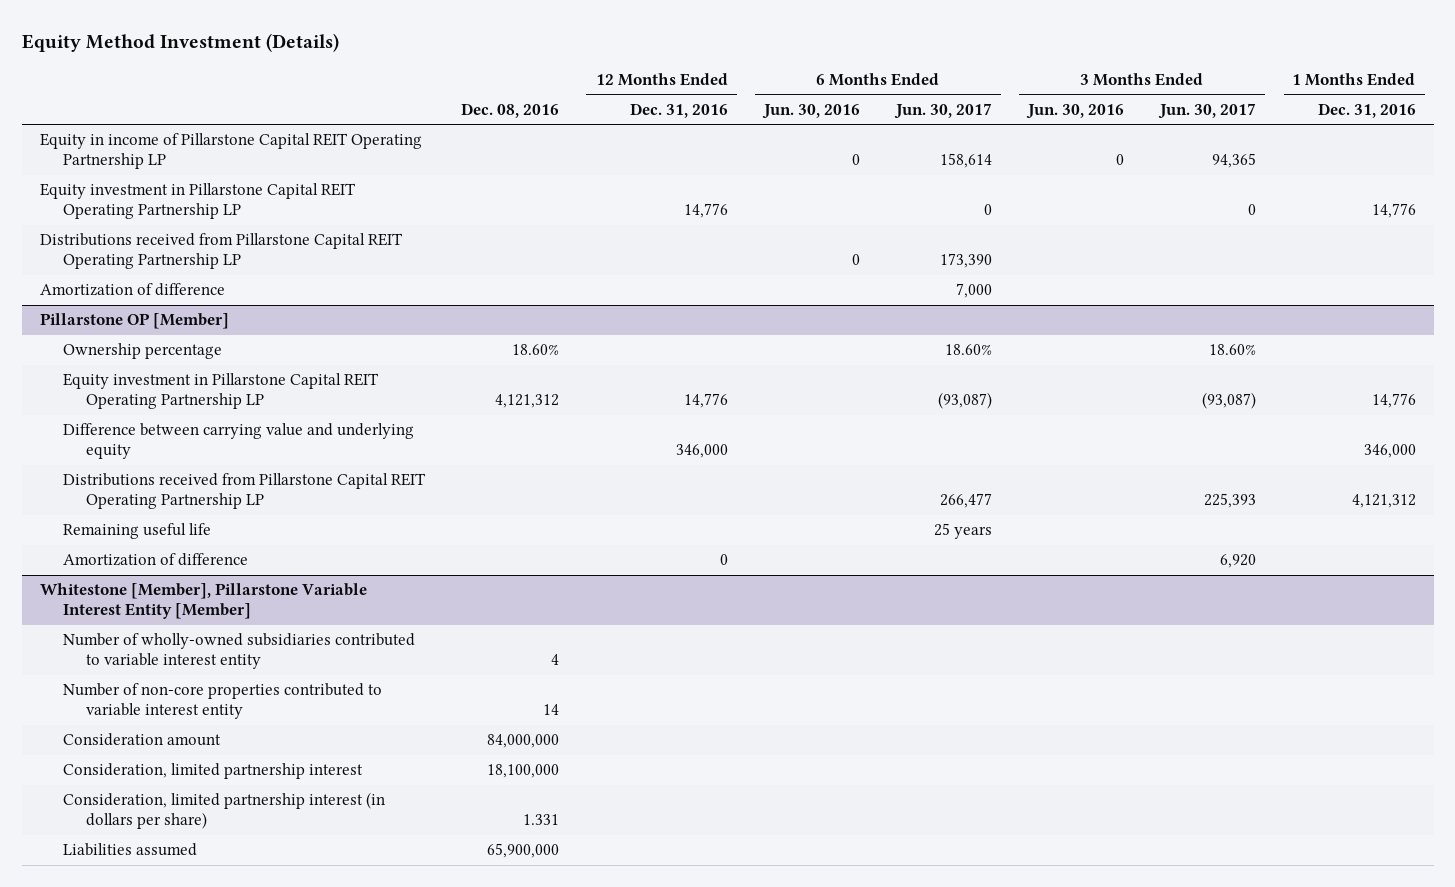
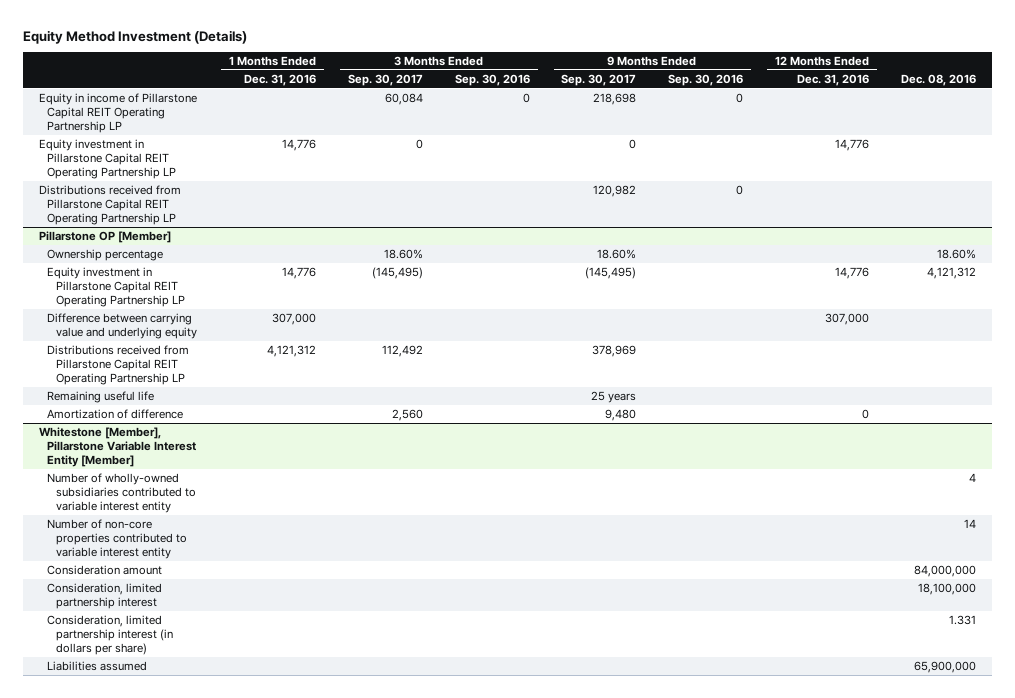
- | Dec. 08, 2016 | 12 Months Ended Dec. 31, 2016 | 6 Months Ended Jun. 30, 2016 | 6 Months Ended Jun. 30, 2017 | 3 Months Ended Jun. 30, 2016 | 3 Months Ended Jun. 30, 2017 | 1 Months Ended Dec. 31, 2016
+ | 1 Months Ended Dec. 31, 2016 | 3 Months Ended Sep. 30, 2017 | 3 Months Ended Sep. 30, 2016 | 9 Months Ended Sep. 30, 2017 | 9 Months Ended Sep. 30, 2016 | 12 Months Ended Dec. 31, 2016 | Dec. 08, 2016
- Amortization of difference | | | | 7,000 | | |
@ Pillarstone OP [Member]
- Difference between carrying value and underlying equity | | 346,000 | | | | | 346,000
+ Difference between carrying value and underlying equity | 307,000 | | | | | 307,000 |

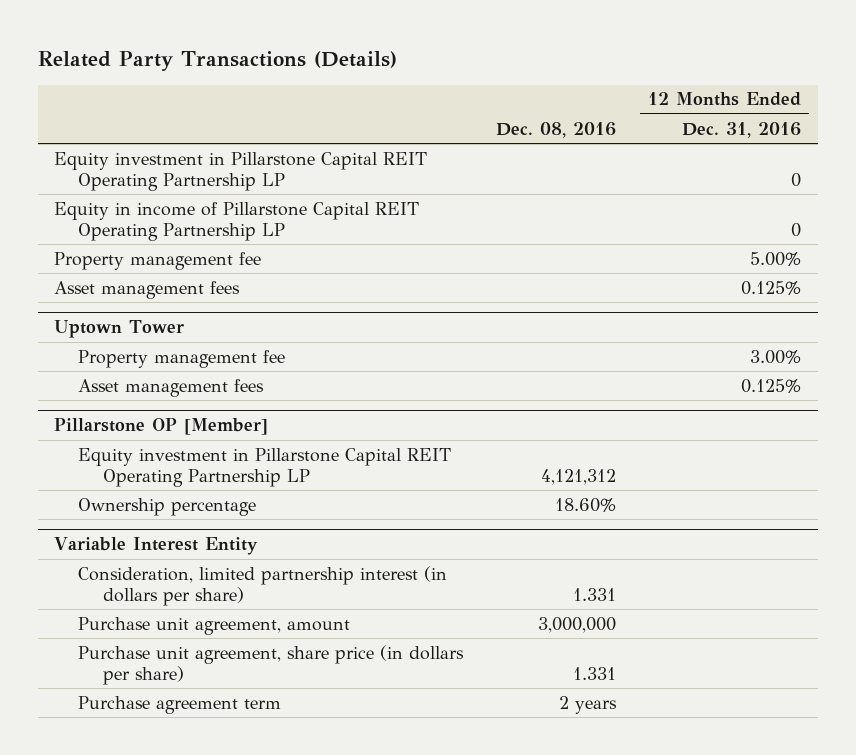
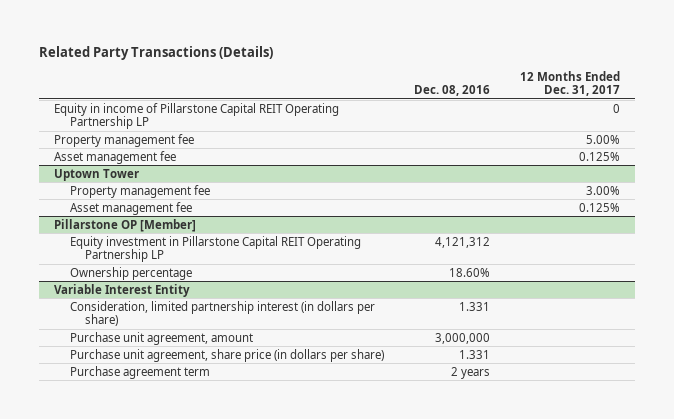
- | Dec. 08, 2016 | 12 Months Ended Dec. 31, 2016
+ | Dec. 08, 2016 | 12 Months Ended Dec. 31, 2017
- Equity investment in Pillarstone Capital REIT Operating Partnership LP | | 0
- Asset management fees | | 0.125%
+ Asset management fee | | 0.125%
@ Uptown Tower
- Asset management fees | | 0.125%
+ Asset management fee | | 0.125%

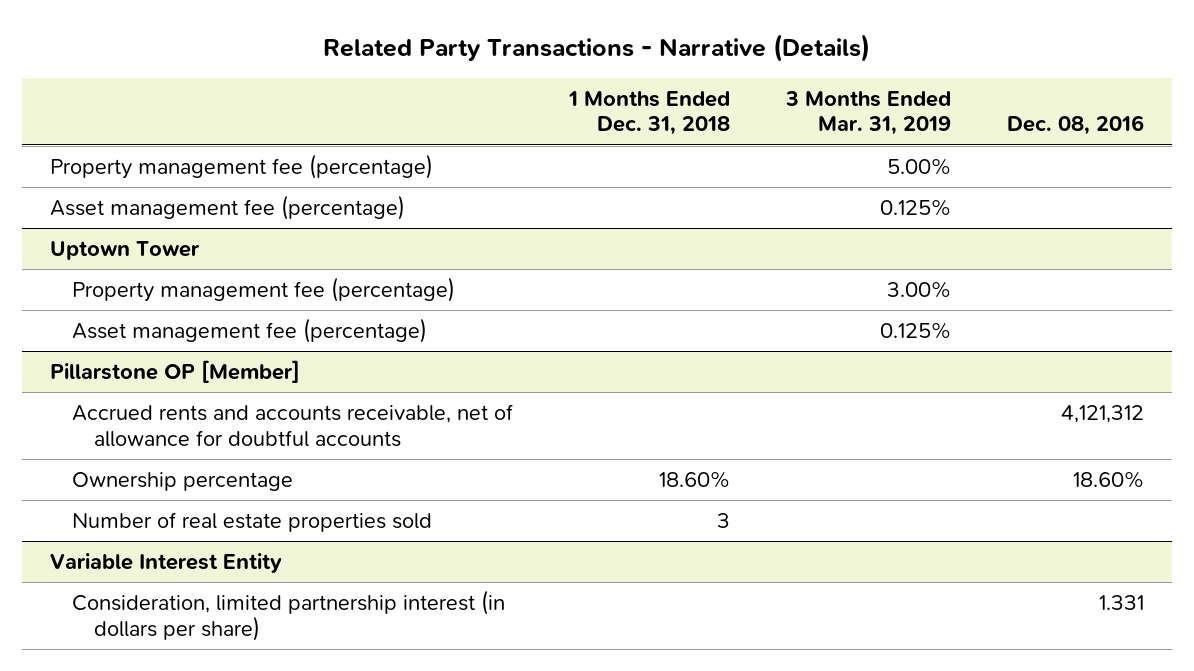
- Related Party Transactions (Details)
+ Related Party Transactions - Narrative (Details)
- | Dec. 08, 2016 | 12 Months Ended Dec. 31, 2017
+ | 1 Months Ended Dec. 31, 2018 | 3 Months Ended Mar. 31, 2019 | Dec. 08, 2016
- Equity in income of Pillarstone Capital REIT Operating Partnership LP | | 0
- Property management fee | | 5.00%
- Asset management fee | | 0.125%
+ Property management fee (percentage) | | 5.00% |
+ Asset management fee (percentage) | | 0.125% |
@ Uptown Tower
- Property management fee | | 3.00%
- Asset management fee | | 0.125%
+ Property management fee (percentage) | | 3.00% |
+ Asset management fee (percentage) | | 0.125% |
@ Pillarstone OP [Member]
- Equity investment in Pillarstone Capital REIT Operating Partnership LP | 4,121,312 |
+ Accrued rents and accounts receivable, net of allowance for doubtful accounts | | | 4,121,312
+ Number of real estate properties sold | 3 | |
@ Variable Interest Entity
- Purchase unit agreement, amount | 3,000,000 |
- Purchase unit agreement, share price (in dollars per share) | 1.331 |
- Purchase agreement term | 2 years |

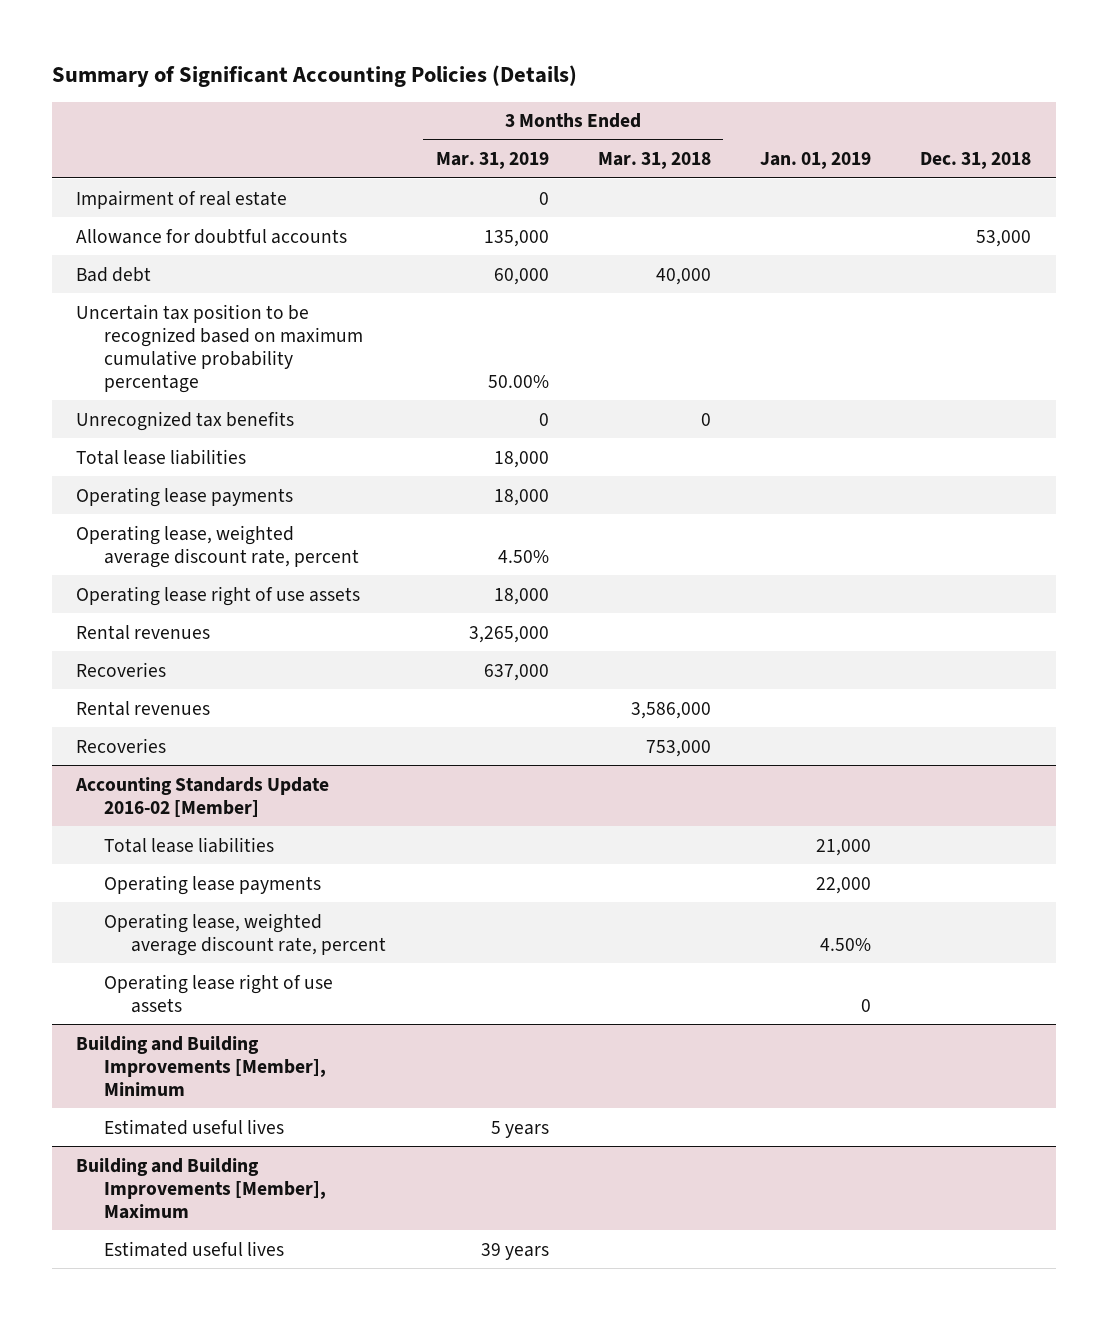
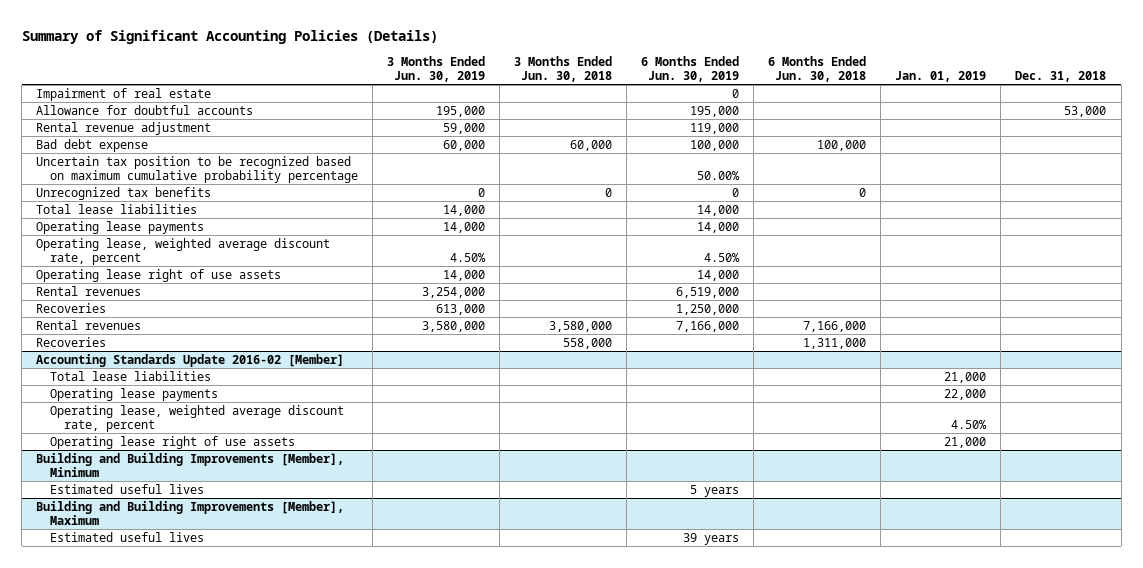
- | 3 Months Ended Mar. 31, 2019 | 3 Months Ended Mar. 31, 2018 | Jan. 01, 2019 | Dec. 31, 2018
+ | 3 Months Ended Jun. 30, 2019 | 3 Months Ended Jun. 30, 2018 | 6 Months Ended Jun. 30, 2019 | 6 Months Ended Jun. 30, 2018 | Jan. 01, 2019 | Dec. 31, 2018
- Bad debt | 60,000 | 40,000 | |
+ Rental revenue adjustment | 59,000 | | 119,000 | | |
+ Bad debt expense | 60,000 | 60,000 | 100,000 | 100,000 | |
@ Accounting Standards Update 2016-02 [Member]
- Operating lease right of use assets | | | 0 |
+ Operating lease right of use assets | | | | | 21,000 |

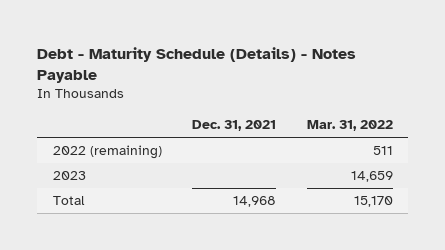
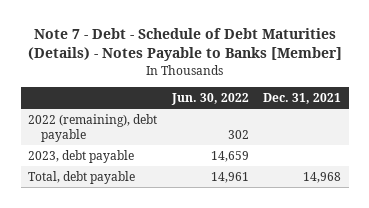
- Debt - Maturity Schedule (Details) - Notes Payable
+ Note 7 - Debt - Schedule of Debt Maturities (Details) - Notes Payable to Banks [Member]
- | Dec. 31, 2021 | Mar. 31, 2022
+ | Jun. 30, 2022 | Dec. 31, 2021
- 2022 (remaining) | | 511
- 2023 | | 14,659
- Total | 14,968 | 15,170
+ 2022 (remaining), debt payable | 302 |
+ 2023, debt payable | 14,659 |
+ Total, debt payable | 14,961 | 14,968

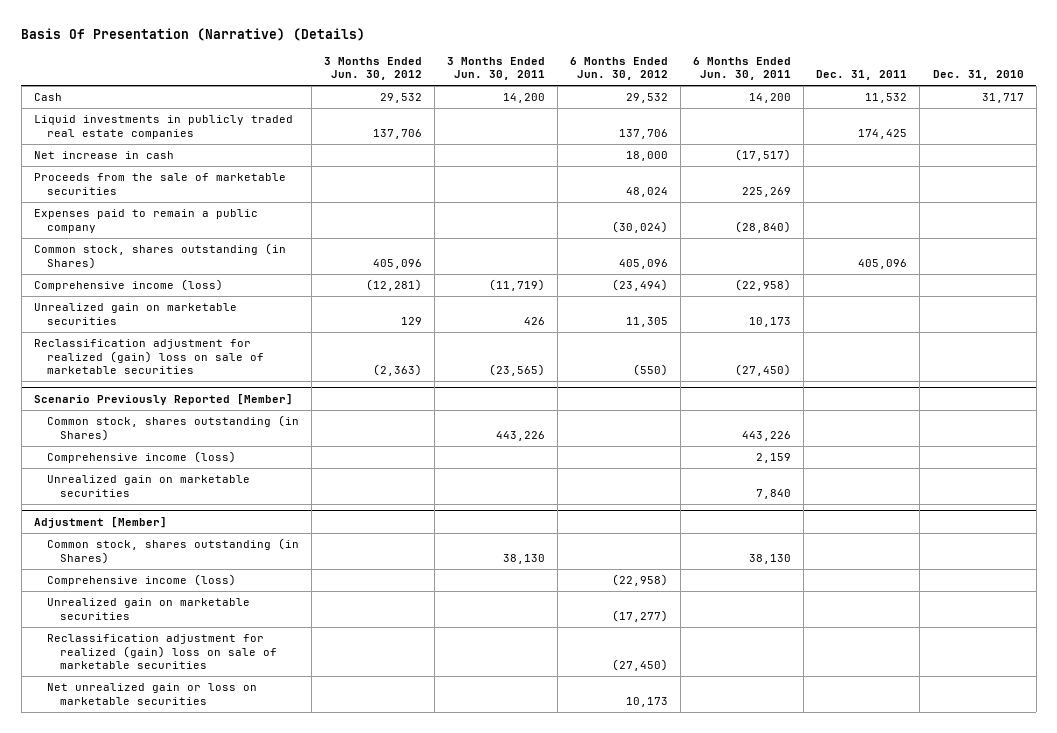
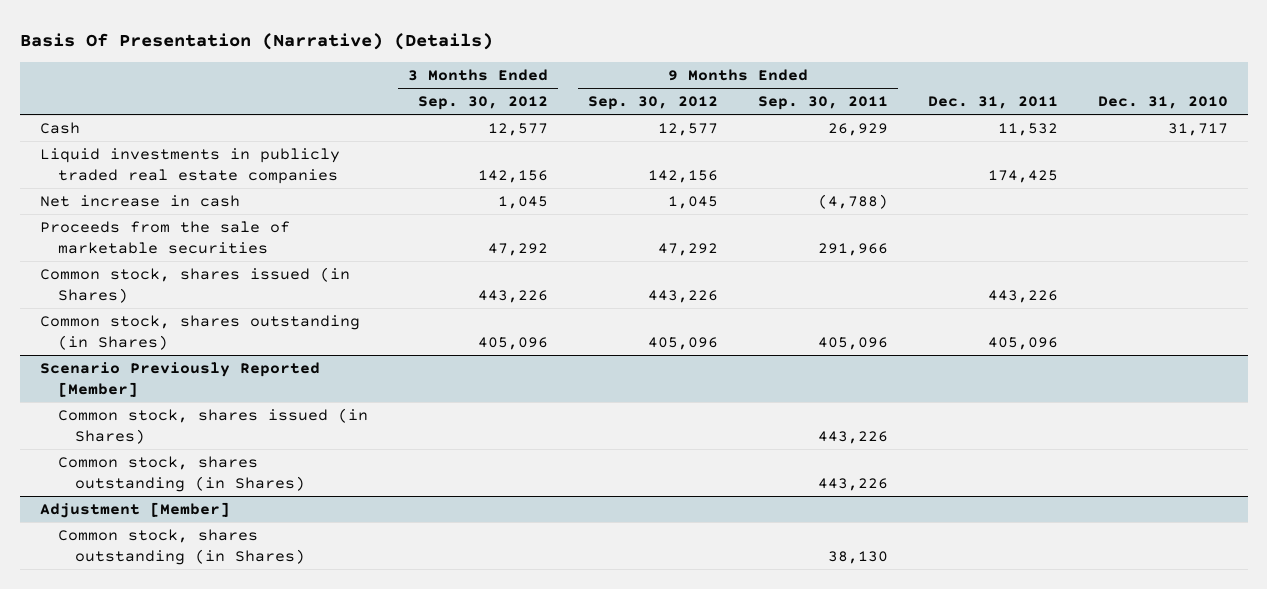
- | 3 Months Ended Jun. 30, 2012 | 3 Months Ended Jun. 30, 2011 | 6 Months Ended Jun. 30, 2012 | 6 Months Ended Jun. 30, 2011 | Dec. 31, 2011 | Dec. 31, 2010
+ | 3 Months Ended Sep. 30, 2012 | 9 Months Ended Sep. 30, 2012 | 9 Months Ended Sep. 30, 2011 | Dec. 31, 2011 | Dec. 31, 2010
- Expenses paid to remain a public company | | | (30,024) | (28,840) | |
+ Common stock, shares issued (in Shares) | 443,226 | 443,226 | | 443,226 |
- Comprehensive income (loss) | (12,281) | (11,719) | (23,494) | (22,958) | |
- Unrealized gain on marketable securities | 129 | 426 | 11,305 | 10,173 | |
- Reclassification adjustment for realized (gain) loss on sale of marketable securities | (2,363) | (23,565) | (550) | (27,450) | |
@ Scenario Previously Reported [Member]
+ Common stock, shares issued (in Shares) | | | 443,226 | |
- Comprehensive income (loss) | | | | 2,159 | |
- Unrealized gain on marketable securities | | | | 7,840 | |
@ Adjustment [Member]
- Comprehensive income (loss) | | | (22,958) | | |
- Unrealized gain on marketable securities | | | (17,277) | | |
- Reclassification adjustment for realized (gain) loss on sale of marketable securities | | | (27,450) | | |
- Net unrealized gain or loss on marketable securities | | | 10,173 | | |

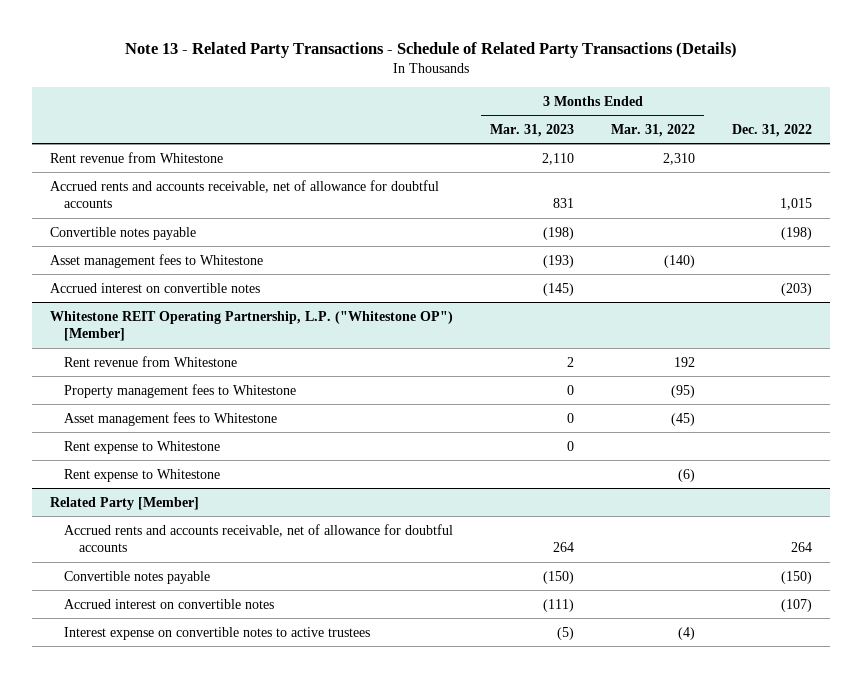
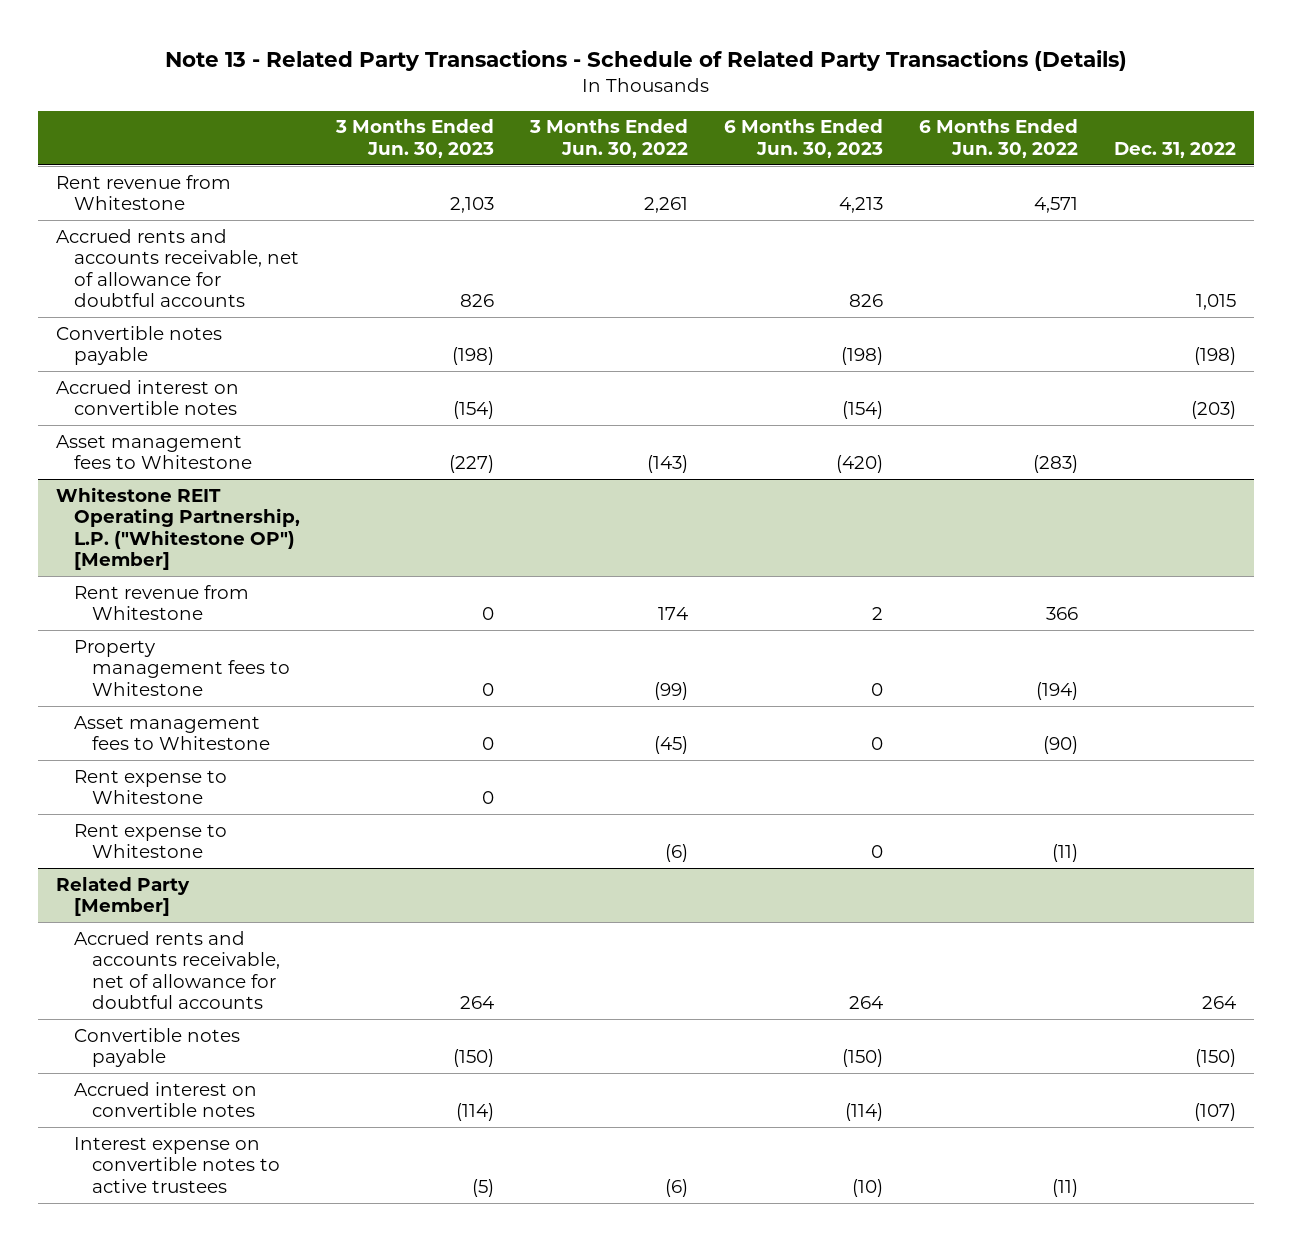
- | 3 Months Ended Mar. 31, 2023 | 3 Months Ended Mar. 31, 2022 | Dec. 31, 2022
+ | 3 Months Ended Jun. 30, 2023 | 3 Months Ended Jun. 30, 2022 | 6 Months Ended Jun. 30, 2023 | 6 Months Ended Jun. 30, 2022 | Dec. 31, 2022
moved down: Asset management fees to Whitestone | (227) | (143) | (420) | (283) |

